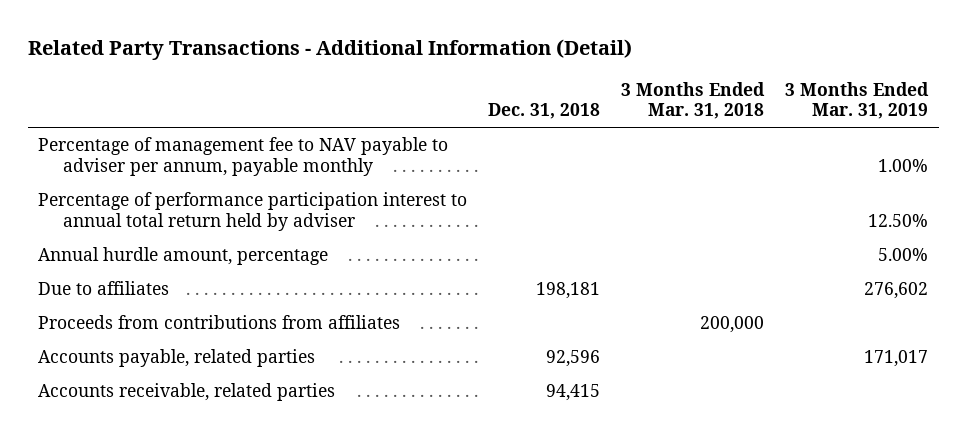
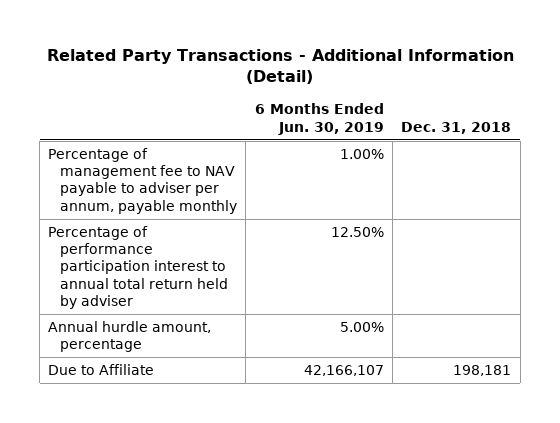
- | Dec. 31, 2018 | 3 Months Ended Mar. 31, 2018 | 3 Months Ended Mar. 31, 2019
+ | 6 Months Ended Jun. 30, 2019 | Dec. 31, 2018
- Due to affiliates | 198,181 | | 276,602
- Proceeds from contributions from affiliates | | 200,000 |
- Accounts payable, related parties | 92,596 | | 171,017
- Accounts receivable, related parties | 94,415 | |
+ Due to Affiliate | 42,166,107 | 198,181

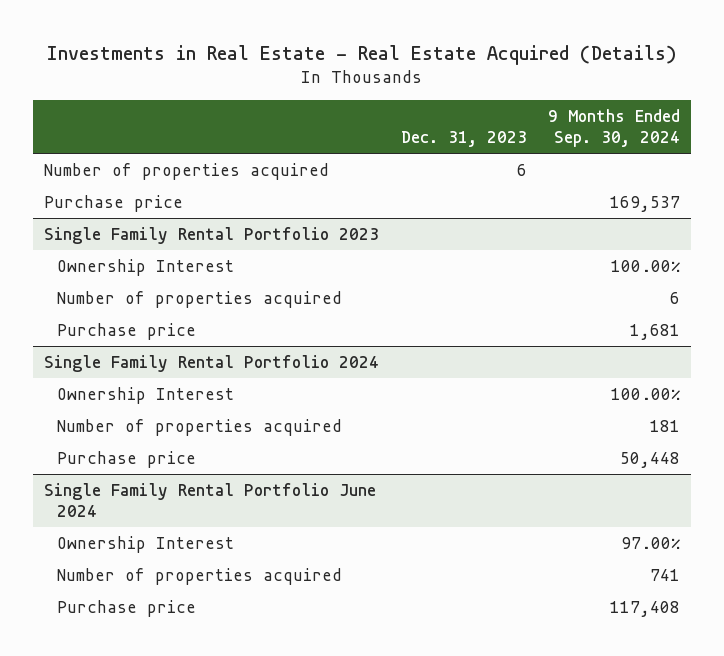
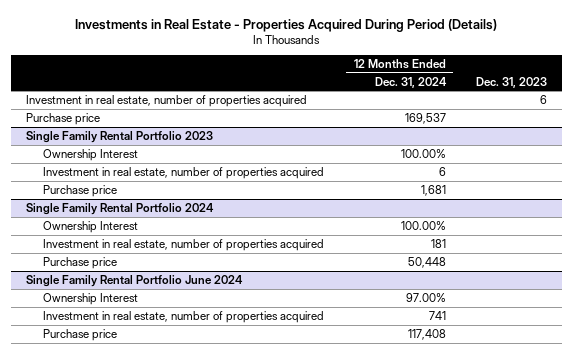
- Investments in Real Estate - Real Estate Acquired (Details)
+ Investments in Real Estate - Properties Acquired During Period (Details)
- | Dec. 31, 2023 | 9 Months Ended Sep. 30, 2024
+ | 12 Months Ended Dec. 31, 2024 | Dec. 31, 2023
- Number of properties acquired | 6 |
+ Investment in real estate, number of properties acquired | | 6
@ Single Family Rental Portfolio 2023
- Number of properties acquired | | 6
+ Investment in real estate, number of properties acquired | 6 |
@ Single Family Rental Portfolio 2024
- Number of properties acquired | | 181
+ Investment in real estate, number of properties acquired | 181 |
@ Single Family Rental Portfolio June 2024
- Number of properties acquired | | 741
+ Investment in real estate, number of properties acquired | 741 |

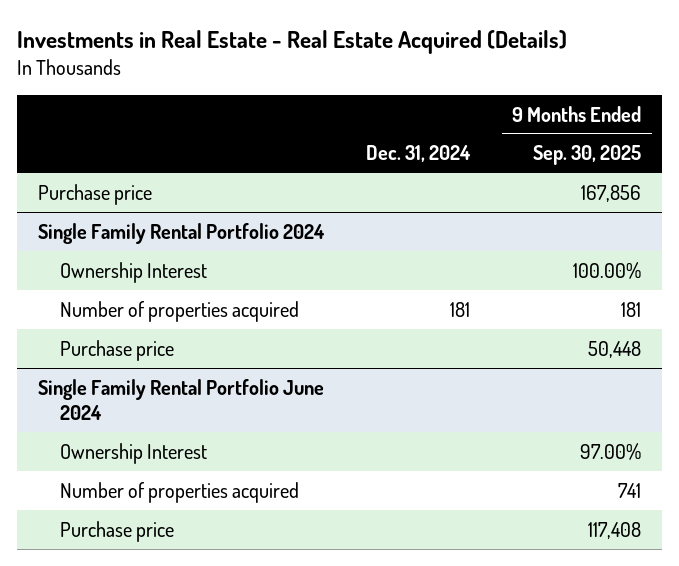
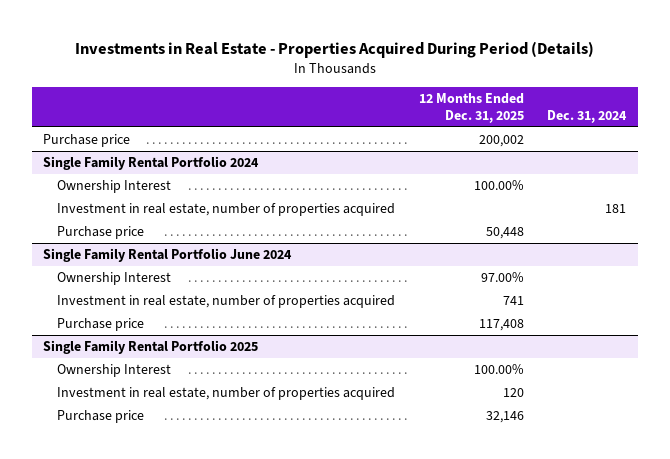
- Investments in Real Estate - Real Estate Acquired (Details)
+ Investments in Real Estate - Properties Acquired During Period (Details)
- | Dec. 31, 2024 | 9 Months Ended Sep. 30, 2025
+ | 12 Months Ended Dec. 31, 2025 | Dec. 31, 2024
@ Single Family Rental Portfolio 2024
- Number of properties acquired | 181 | 181
+ Investment in real estate, number of properties acquired | | 181
@ Single Family Rental Portfolio June 2024
- Number of properties acquired | | 741
+ Investment in real estate, number of properties acquired | 741 |
+ Single Family Rental Portfolio 2025
+ Ownership Interest | 100.00% |
+ Investment in real estate, number of properties acquired | 120 |
+ Purchase price | 32,146 |

